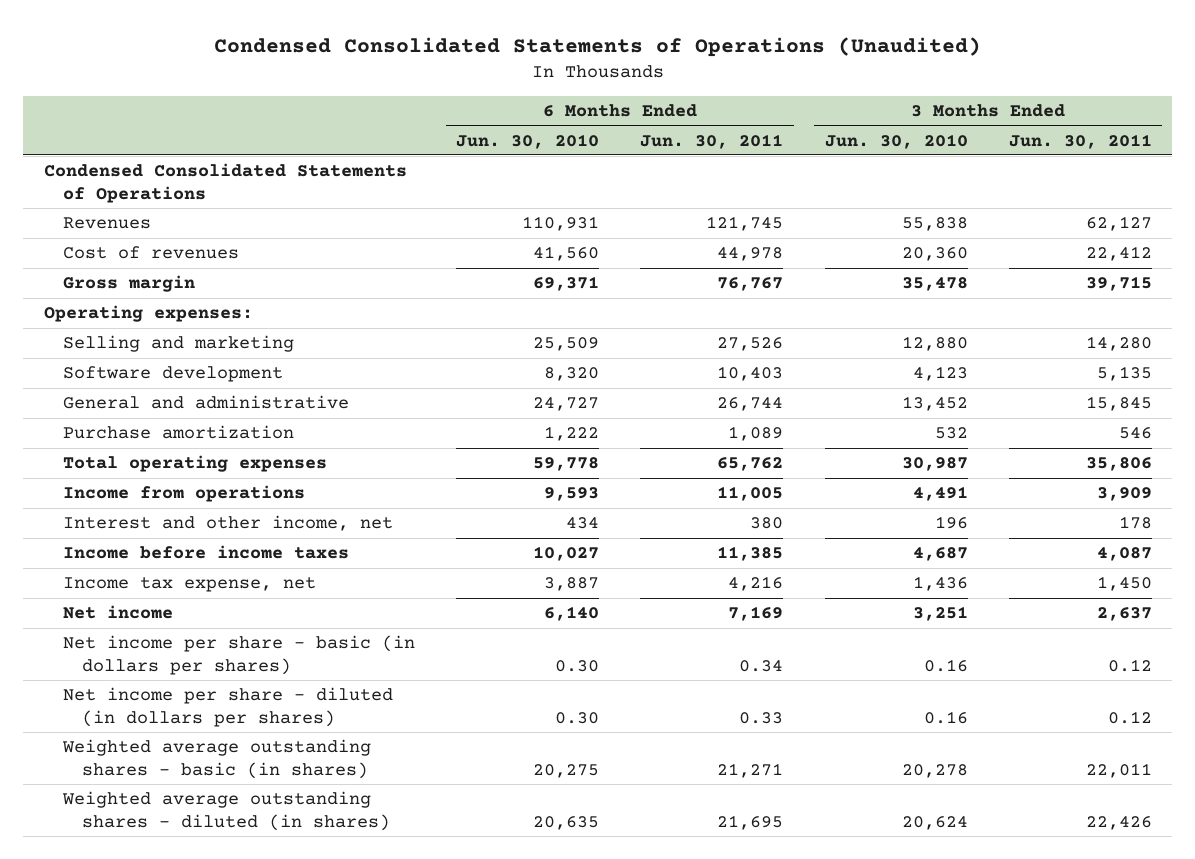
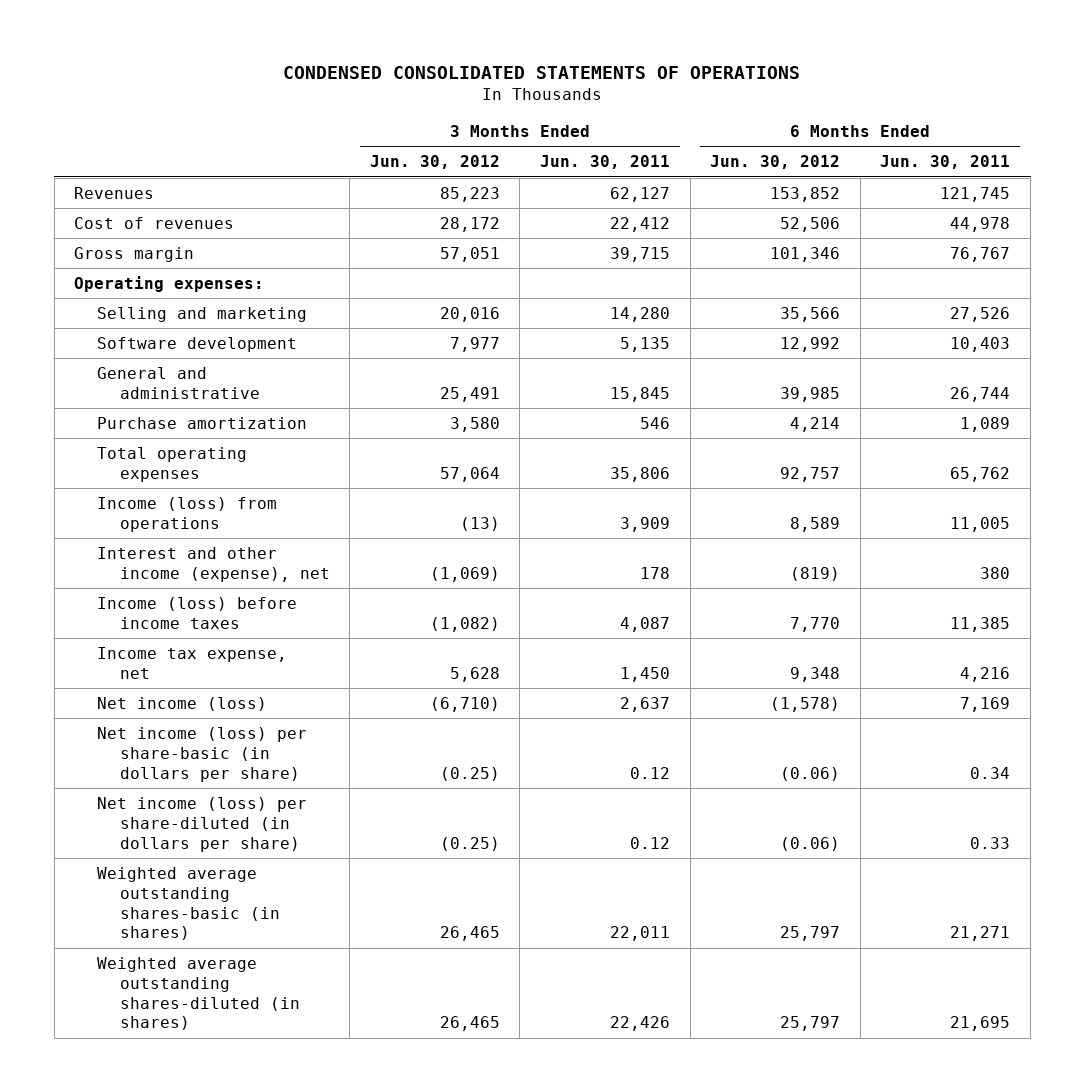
- Condensed Consolidated Statements of Operations (Unaudited)
+ CONDENSED CONSOLIDATED STATEMENTS OF OPERATIONS
- | 6 Months Ended Jun. 30, 2010 | 6 Months Ended Jun. 30, 2011 | 3 Months Ended Jun. 30, 2010 | 3 Months Ended Jun. 30, 2011
+ | 3 Months Ended Jun. 30, 2012 | 3 Months Ended Jun. 30, 2011 | 6 Months Ended Jun. 30, 2012 | 6 Months Ended Jun. 30, 2011
- Condensed Consolidated Statements of Operations
- Income from operations | 9,593 | 11,005 | 4,491 | 3,909
- Interest and other income, net | 434 | 380 | 196 | 178
- Income before income taxes | 10,027 | 11,385 | 4,687 | 4,087
+ Income (loss) from operations | (13) | 3,909 | 8,589 | 11,005
+ Interest and other income (expense), net | (1,069) | 178 | (819) | 380
+ Income (loss) before income taxes | (1,082) | 4,087 | 7,770 | 11,385
- Net income | 6,140 | 7,169 | 3,251 | 2,637
- Net income per share - basic (in dollars per shares) | 0.30 | 0.34 | 0.16 | 0.12
- Net income per share - diluted (in dollars per shares) | 0.30 | 0.33 | 0.16 | 0.12
- Weighted average outstanding shares - basic (in shares) | 20,275 | 21,271 | 20,278 | 22,011
- Weighted average outstanding shares - diluted (in shares) | 20,635 | 21,695 | 20,624 | 22,426
+ Net income (loss) | (6,710) | 2,637 | (1,578) | 7,169
+ Net income (loss) per share-basic (in dollars per share) | (0.25) | 0.12 | (0.06) | 0.34
+ Net income (loss) per share-diluted (in dollars per share) | (0.25) | 0.12 | (0.06) | 0.33
+ Weighted average outstanding shares-basic (in shares) | 26,465 | 22,011 | 25,797 | 21,271
+ Weighted average outstanding shares-diluted (in shares) | 26,465 | 22,426 | 25,797 | 21,695

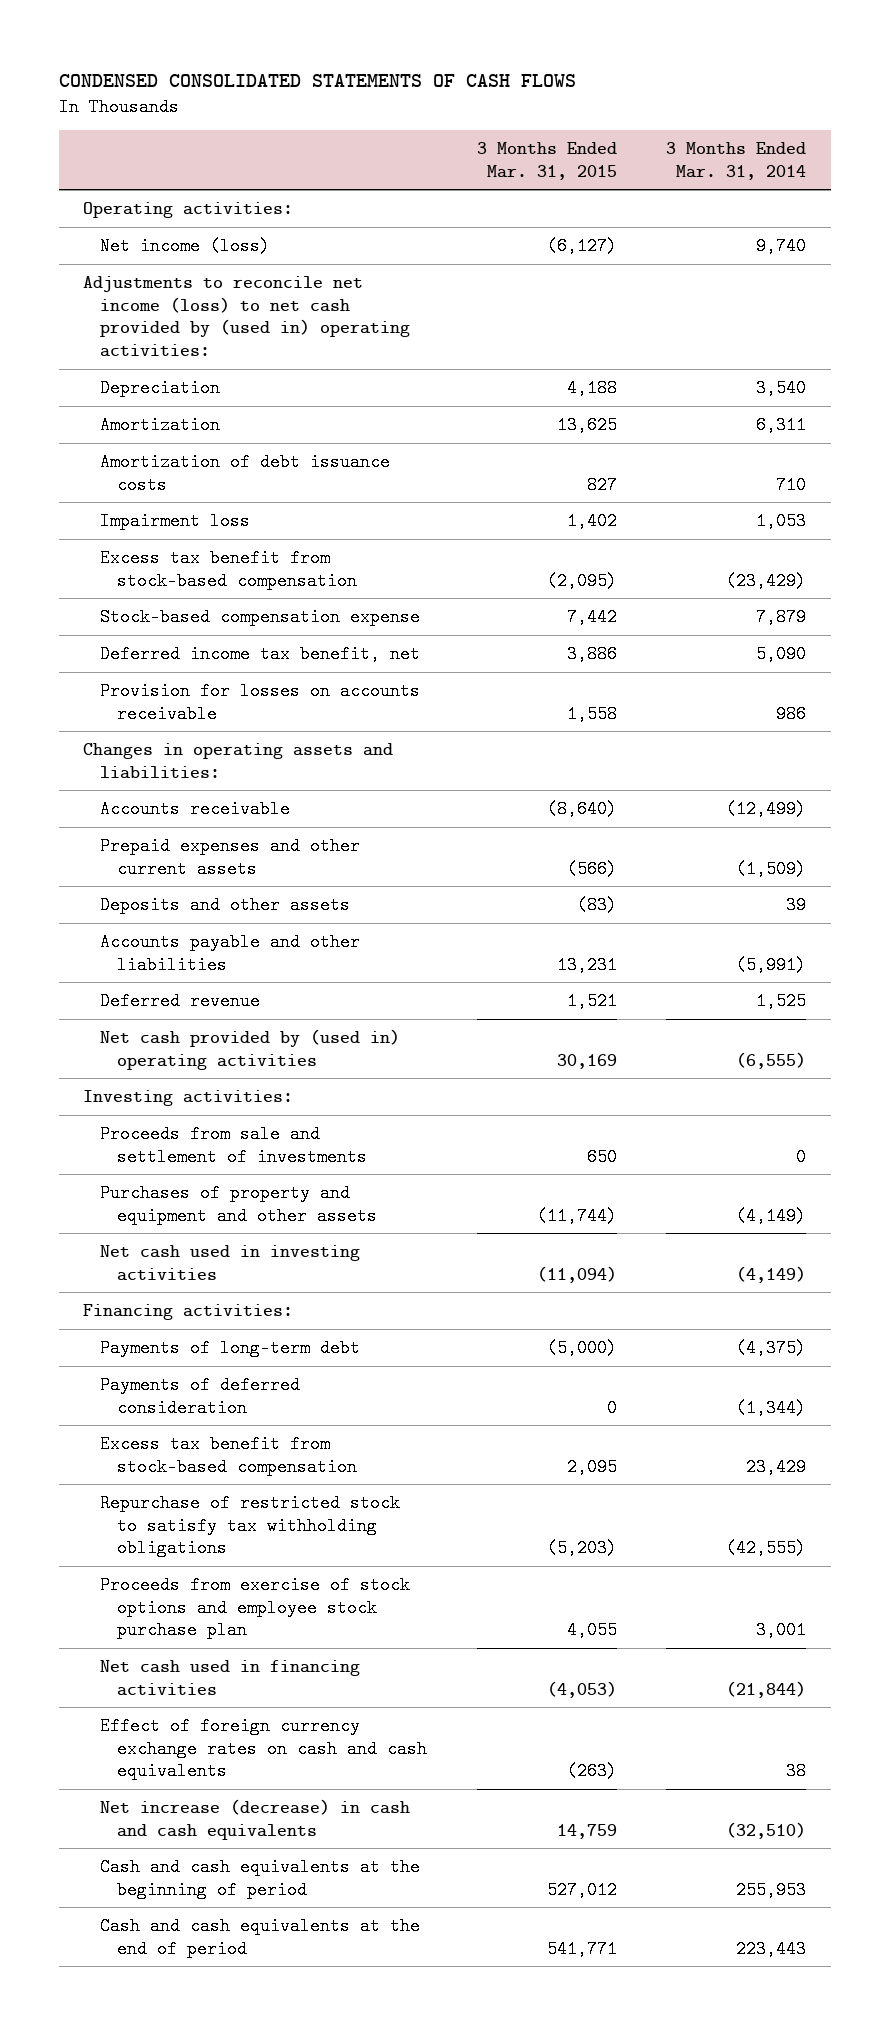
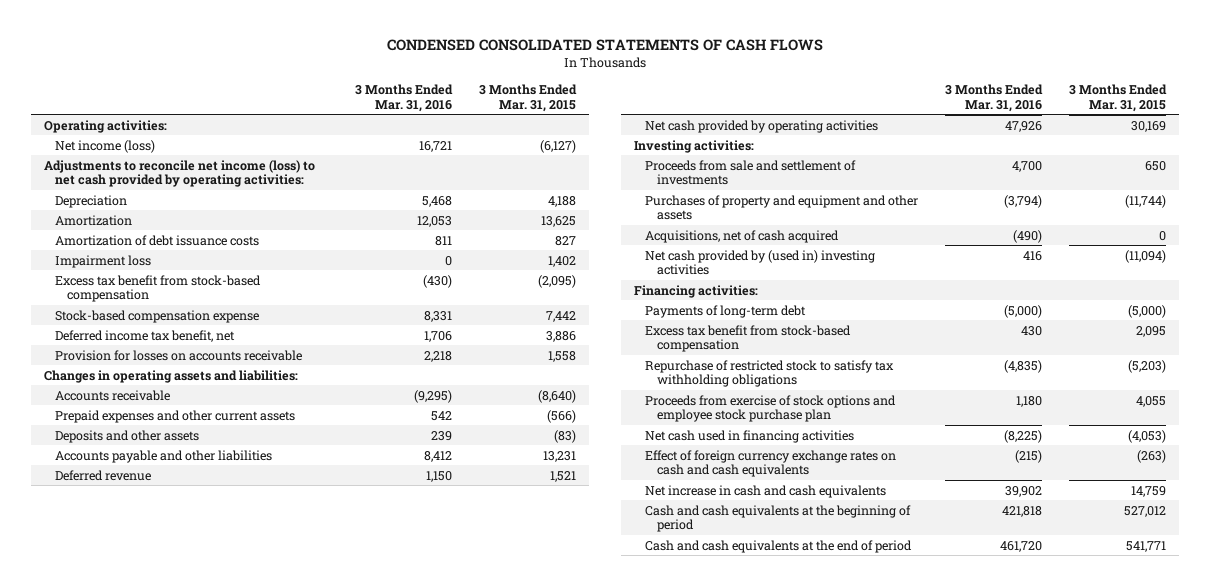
- | 3 Months Ended Mar. 31, 2015 | 3 Months Ended Mar. 31, 2014
+ | 3 Months Ended Mar. 31, 2016 | 3 Months Ended Mar. 31, 2015
- Adjustments to reconcile net income (loss) to net cash provided by (used in) operating activities:
+ Adjustments to reconcile net income (loss) to net cash provided by operating activities:
- Net cash provided by (used in) operating activities | 30,169 | (6,555)
+ Net cash provided by operating activities | 47,926 | 30,169
- Net cash used in investing activities | (11,094) | (4,149)
+ Acquisitions, net of cash acquired | (490) | 0
+ Net cash provided by (used in) investing activities | 416 | (11,094)
- Payments of deferred consideration | 0 | (1,344)
- Net increase (decrease) in cash and cash equivalents | 14,759 | (32,510)
+ Net increase in cash and cash equivalents | 39,902 | 14,759

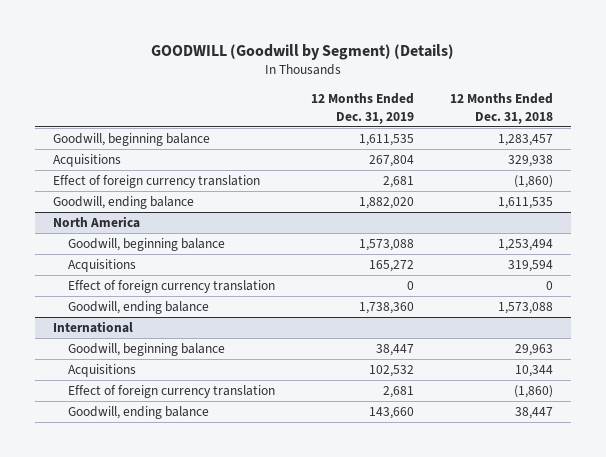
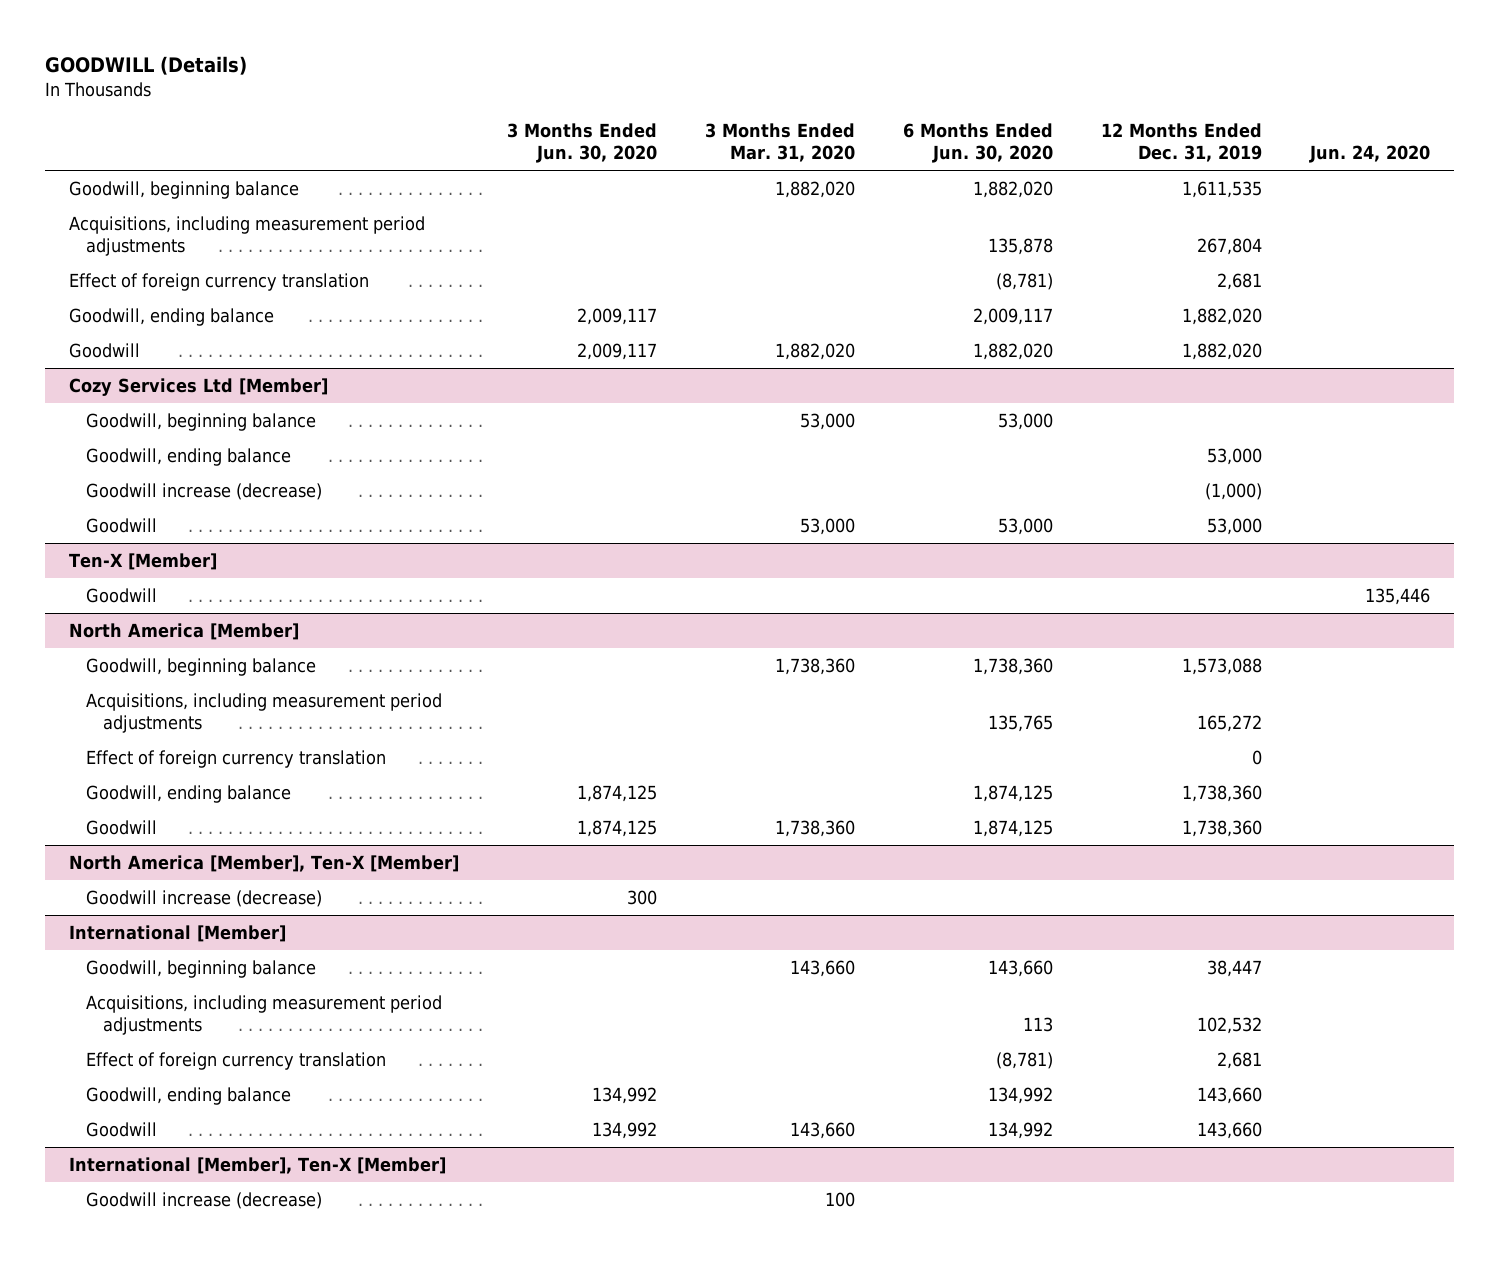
- GOODWILL (Goodwill by Segment) (Details)
+ GOODWILL (Details)
- | 12 Months Ended Dec. 31, 2019 | 12 Months Ended Dec. 31, 2018
+ | 3 Months Ended Jun. 30, 2020 | 3 Months Ended Mar. 31, 2020 | 6 Months Ended Jun. 30, 2020 | 12 Months Ended Dec. 31, 2019 | Jun. 24, 2020
- Acquisitions | 267,804 | 329,938
+ Acquisitions, including measurement period adjustments | | | 135,878 | 267,804 |
- North America
+ Goodwill | 2,009,117 | 1,882,020 | 1,882,020 | 1,882,020 |
+ Cozy Services Ltd [Member]
+ Goodwill, beginning balance | | 53,000 | 53,000 | |
+ Goodwill, ending balance | | | | 53,000 |
+ Goodwill increase (decrease) | | | | (1,000) |
+ Goodwill | | 53,000 | 53,000 | 53,000 |
+ Ten-X [Member]
+ Goodwill | | | | | 135,446
+ North America [Member]
- Acquisitions | 165,272 | 319,594
+ Acquisitions, including measurement period adjustments | | | 135,765 | 165,272 |
- International
+ Goodwill | 1,874,125 | 1,738,360 | 1,874,125 | 1,738,360 |
+ North America [Member], Ten-X [Member]
+ Goodwill increase (decrease) | 300 | | | |
+ International [Member]
- Acquisitions | 102,532 | 10,344
+ Acquisitions, including measurement period adjustments | | | 113 | 102,532 |
+ Goodwill | 134,992 | 143,660 | 134,992 | 143,660 |
+ International [Member], Ten-X [Member]
+ Goodwill increase (decrease) | | 100 | | |

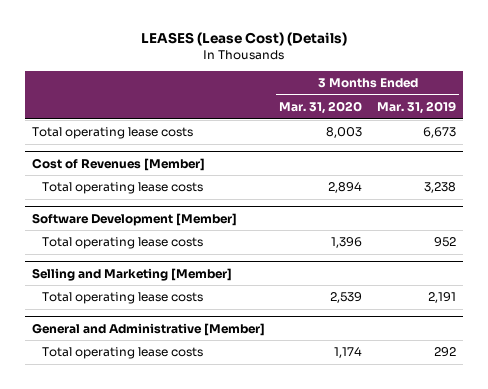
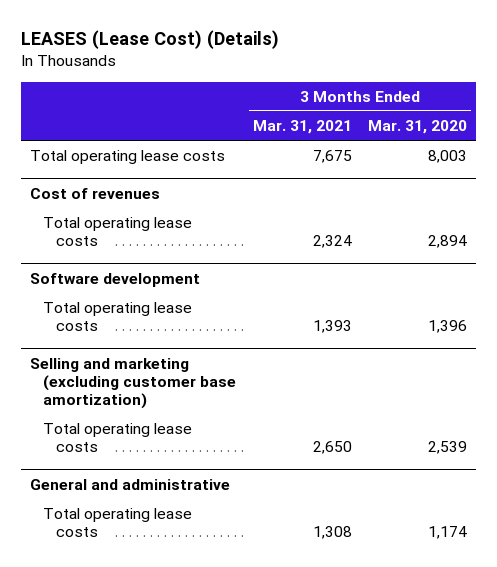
- | 3 Months Ended Mar. 31, 2020 | 3 Months Ended Mar. 31, 2019
+ | 3 Months Ended Mar. 31, 2021 | 3 Months Ended Mar. 31, 2020
- Cost of Revenues [Member]
+ Cost of revenues
- Software Development [Member]
+ Software development
- Selling and Marketing [Member]
+ Selling and marketing (excluding customer base amortization)
- General and Administrative [Member]
+ General and administrative

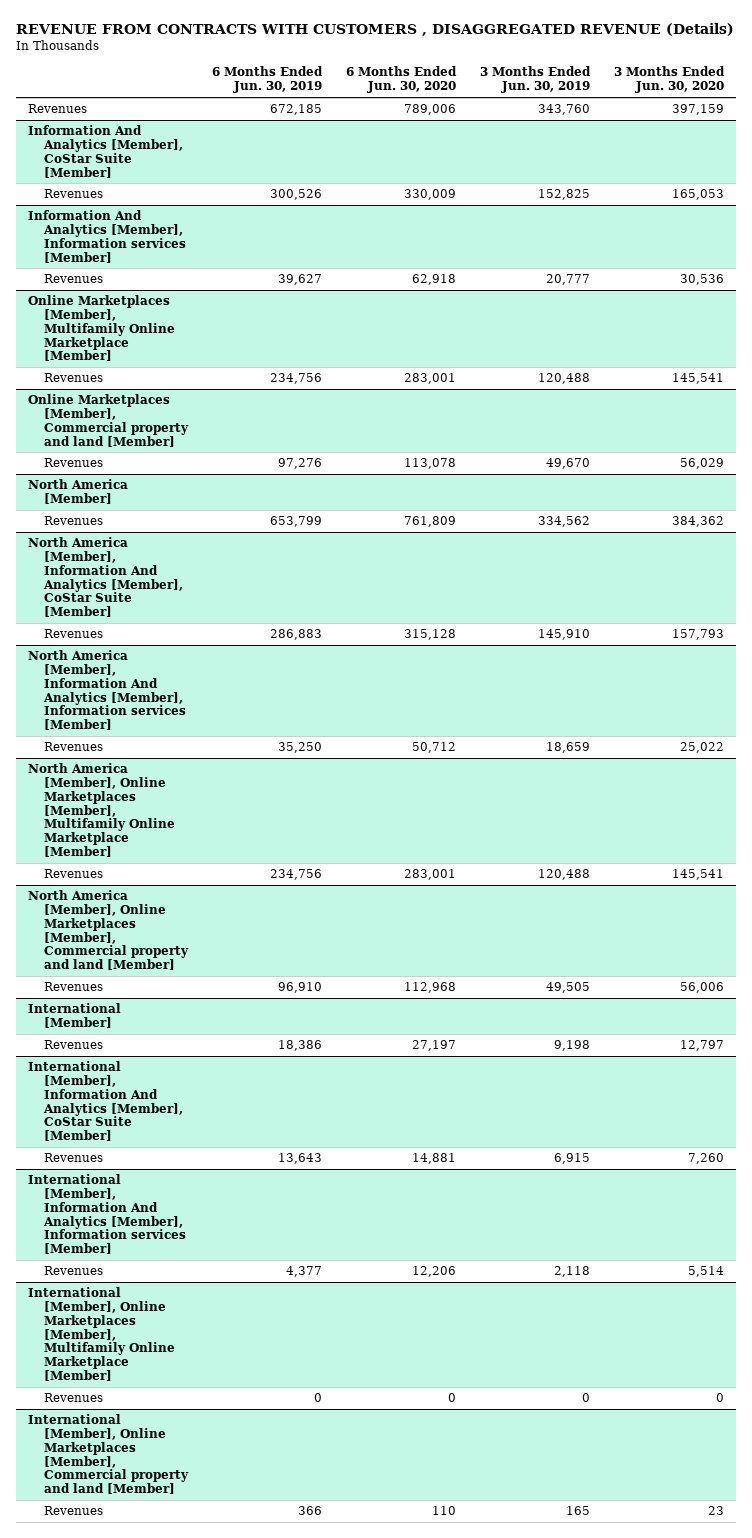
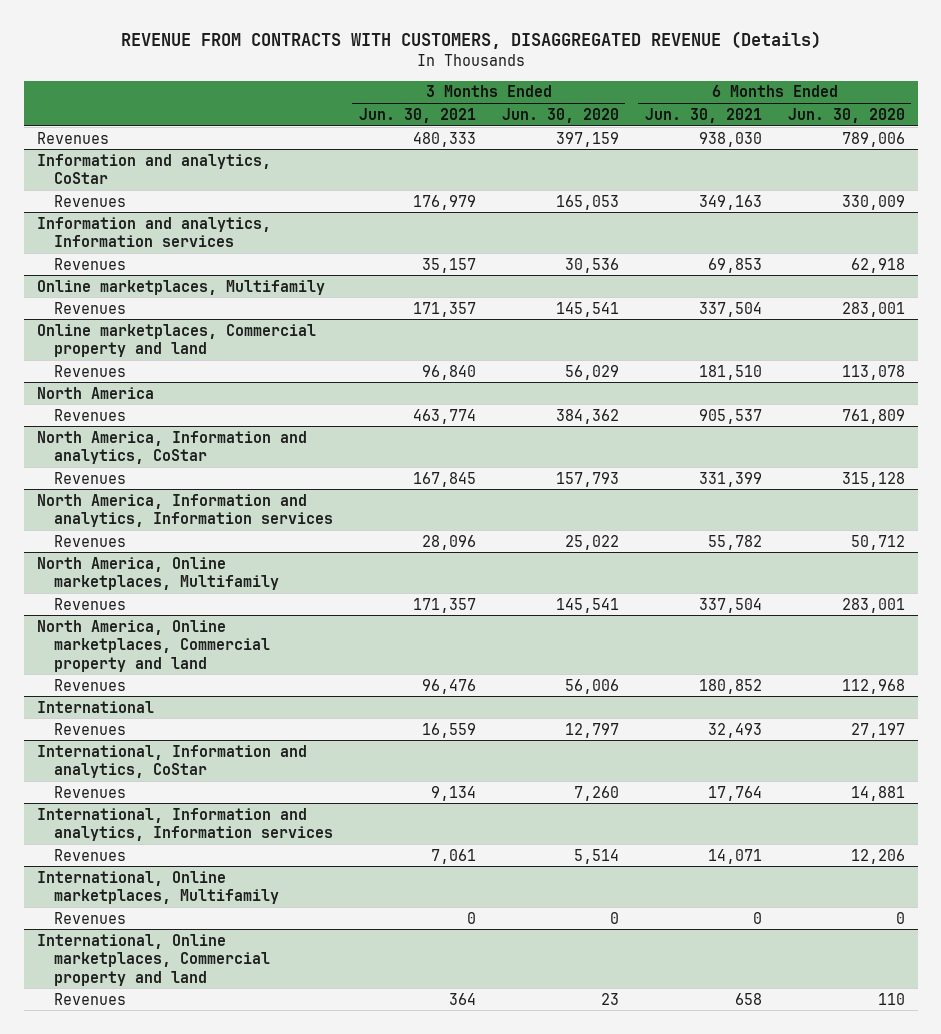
- REVENUE FROM CONTRACTS WITH CUSTOMERS , DISAGGREGATED REVENUE (Details)
+ REVENUE FROM CONTRACTS WITH CUSTOMERS, DISAGGREGATED REVENUE (Details)
- | 6 Months Ended Jun. 30, 2019 | 6 Months Ended Jun. 30, 2020 | 3 Months Ended Jun. 30, 2019 | 3 Months Ended Jun. 30, 2020
+ | 3 Months Ended Jun. 30, 2021 | 3 Months Ended Jun. 30, 2020 | 6 Months Ended Jun. 30, 2021 | 6 Months Ended Jun. 30, 2020
- Information And Analytics [Member], CoStar Suite [Member]
+ Information and analytics, CoStar
- Information And Analytics [Member], Information services [Member]
+ Information and analytics, Information services
- Online Marketplaces [Member], Multifamily Online Marketplace [Member]
+ Online marketplaces, Multifamily
- Online Marketplaces [Member], Commercial property and land [Member]
+ Online marketplaces, Commercial property and land
- North America [Member]
+ North America
- North America [Member], Information And Analytics [Member], CoStar Suite [Member]
+ North America, Information and analytics, CoStar
- North America [Member], Information And Analytics [Member], Information services [Member]
+ North America, Information and analytics, Information services
- North America [Member], Online Marketplaces [Member], Multifamily Online Marketplace [Member]
+ North America, Online marketplaces, Multifamily
- North America [Member], Online Marketplaces [Member], Commercial property and land [Member]
+ North America, Online marketplaces, Commercial property and land
- International [Member]
+ International
- International [Member], Information And Analytics [Member], CoStar Suite [Member]
+ International, Information and analytics, CoStar
- International [Member], Information And Analytics [Member], Information services [Member]
+ International, Information and analytics, Information services
- International [Member], Online Marketplaces [Member], Multifamily Online Marketplace [Member]
+ International, Online marketplaces, Multifamily
- International [Member], Online Marketplaces [Member], Commercial property and land [Member]
+ International, Online marketplaces, Commercial property and land

